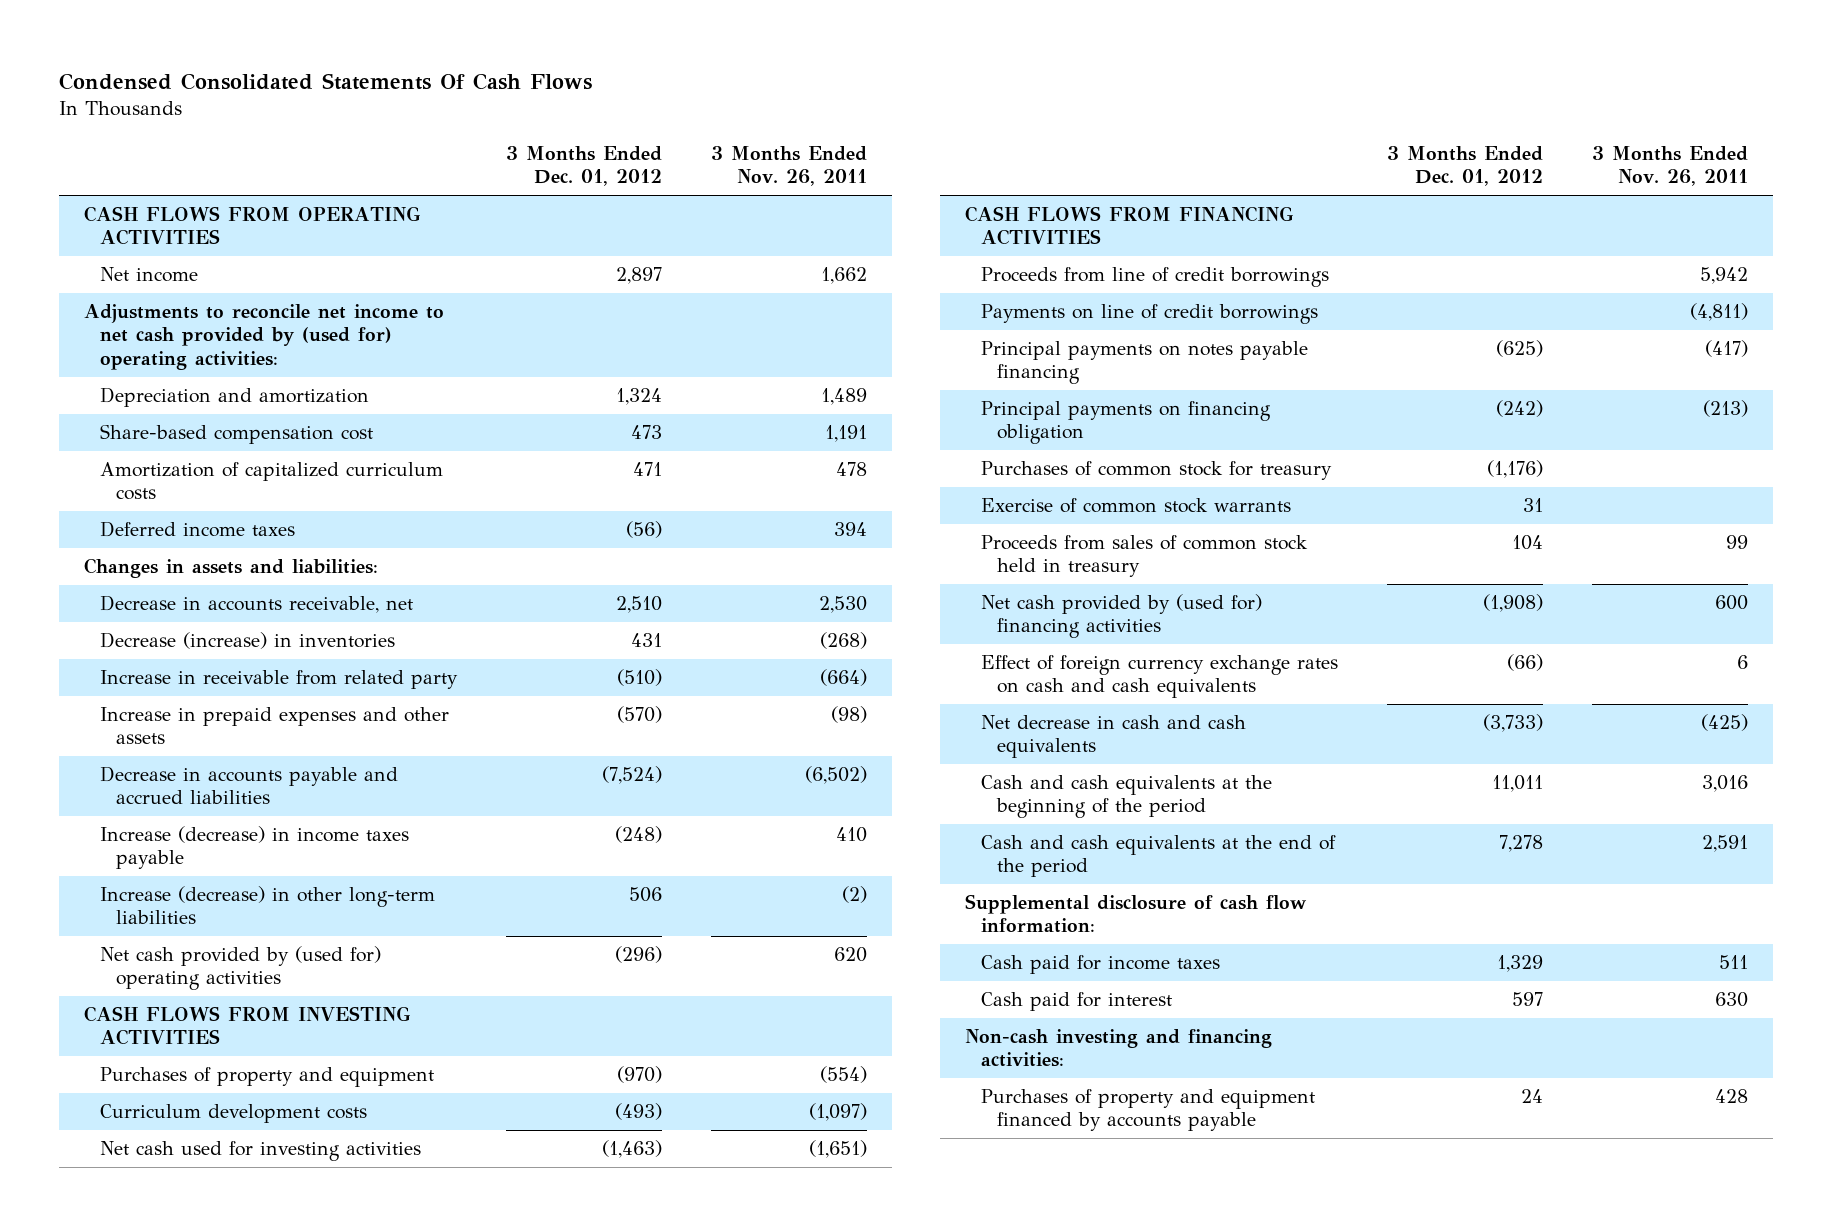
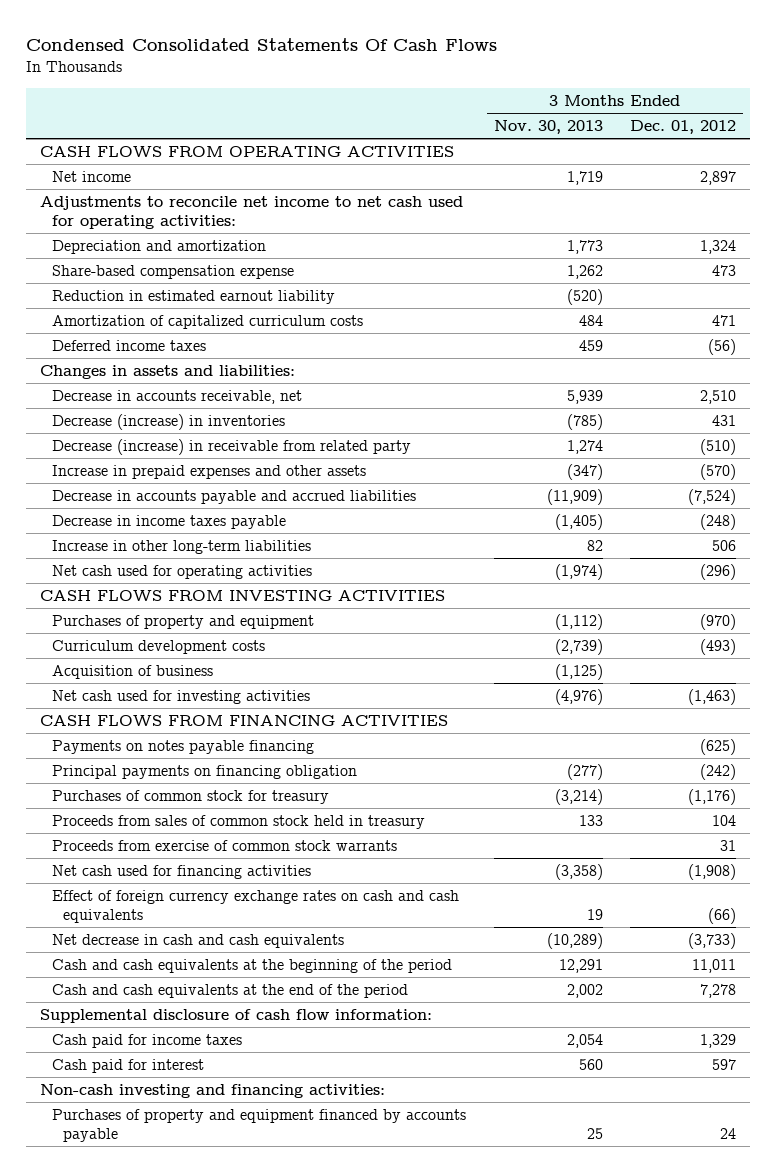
- | 3 Months Ended Dec. 01, 2012 | 3 Months Ended Nov. 26, 2011
+ | 3 Months Ended Nov. 30, 2013 | 3 Months Ended Dec. 01, 2012
- Adjustments to reconcile net income to net cash provided by (used for) operating activities:
+ Adjustments to reconcile net income to net cash used for operating activities:
- Share-based compensation cost | 473 | 1,191
+ Share-based compensation expense | 1,262 | 473
+ Reduction in estimated earnout liability | (520) |
- Increase in receivable from related party | (510) | (664)
+ Decrease (increase) in receivable from related party | 1,274 | (510)
- Increase (decrease) in income taxes payable | (248) | 410
- Increase (decrease) in other long-term liabilities | 506 | (2)
- Net cash provided by (used for) operating activities | (296) | 620
+ Decrease in income taxes payable | (1,405) | (248)
+ Increase in other long-term liabilities | 82 | 506
+ Net cash used for operating activities | (1,974) | (296)
+ Acquisition of business | (1,125) |
- Proceeds from line of credit borrowings | | 5,942
- Payments on line of credit borrowings | | (4,811)
- Principal payments on notes payable financing | (625) | (417)
+ Payments on notes payable financing | | (625)
- Exercise of common stock warrants | 31 |
- Net cash provided by (used for) financing activities | (1,908) | 600
+ Proceeds from exercise of common stock warrants | | 31
+ Net cash used for financing activities | (3,358) | (1,908)

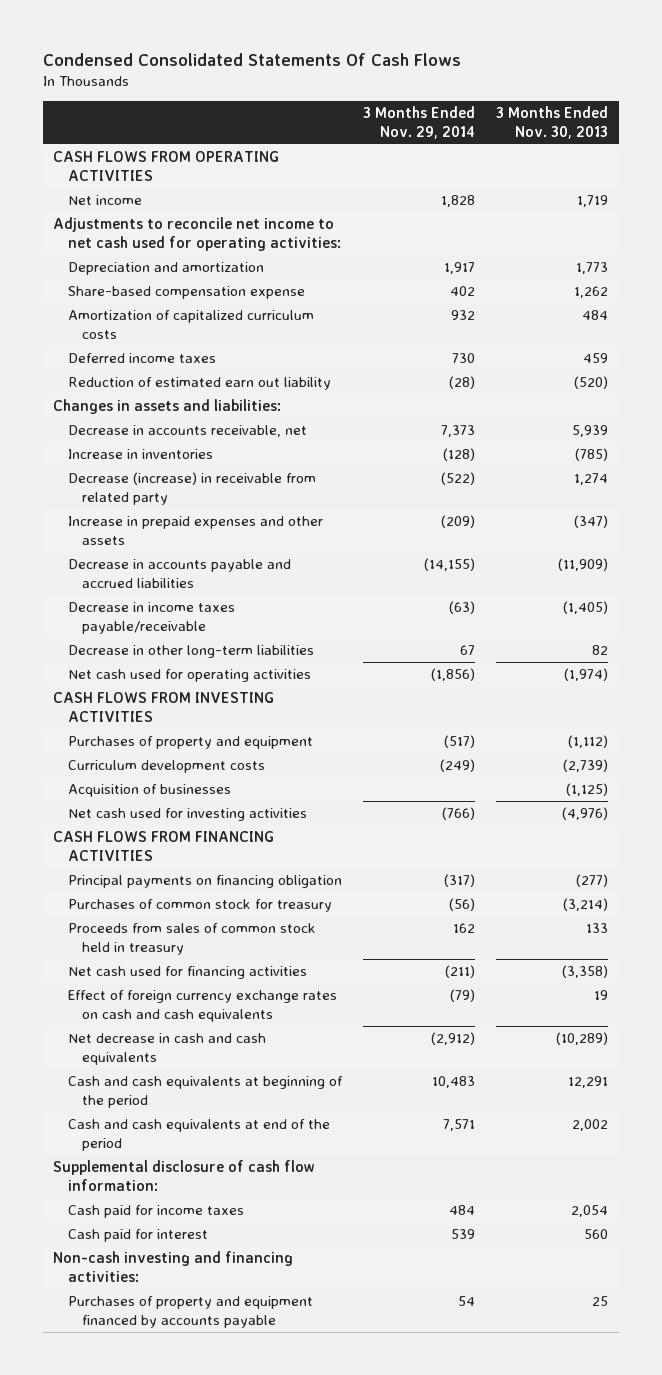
- | 3 Months Ended Nov. 30, 2013 | 3 Months Ended Dec. 01, 2012
+ | 3 Months Ended Nov. 29, 2014 | 3 Months Ended Nov. 30, 2013
- Reduction in estimated earnout liability | (520) |
+ Reduction of estimated earn out liability | (28) | (520)
- Decrease (increase) in inventories | (785) | 431
+ Increase in inventories | (128) | (785)
- Decrease in income taxes payable | (1,405) | (248)
- Increase in other long-term liabilities | 82 | 506
+ Decrease in income taxes payable/receivable | (63) | (1,405)
+ Decrease in other long-term liabilities | 67 | 82
- Acquisition of business | (1,125) |
+ Acquisition of businesses | | (1,125)
- Payments on notes payable financing | | (625)
- Proceeds from exercise of common stock warrants | | 31
- Cash and cash equivalents at the beginning of the period | 12,291 | 11,011
- Cash and cash equivalents at the end of the period | 2,002 | 7,278
+ Cash and cash equivalents at beginning of the period | 10,483 | 12,291
+ Cash and cash equivalents at end of the period | 7,571 | 2,002

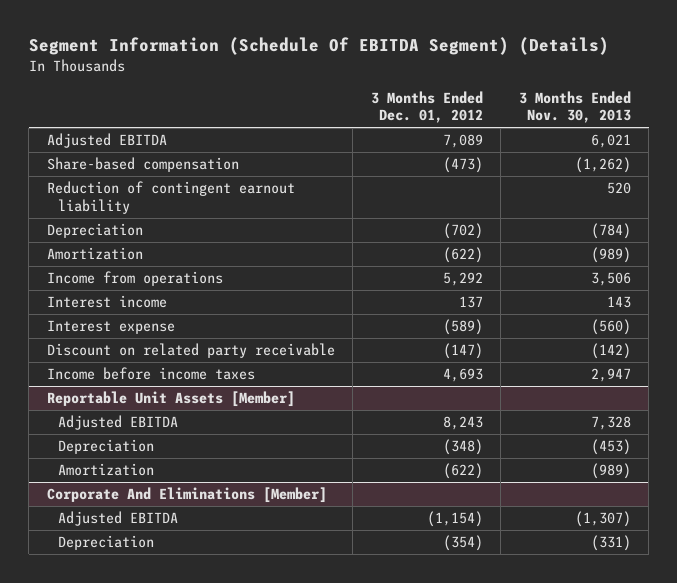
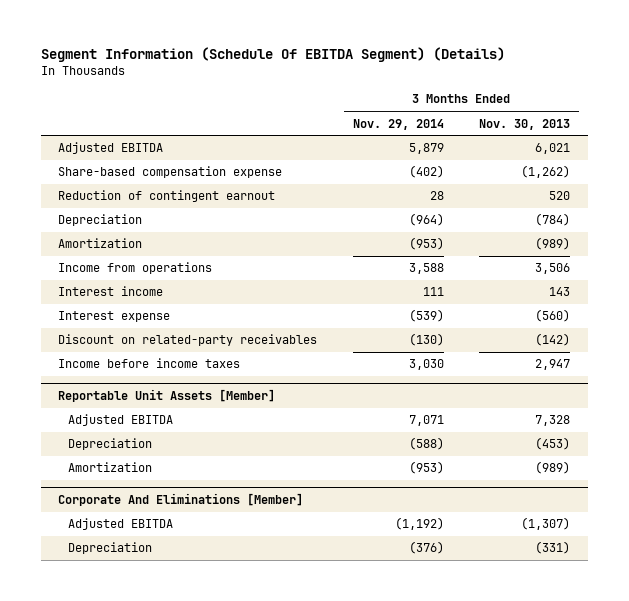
- | 3 Months Ended Dec. 01, 2012 | 3 Months Ended Nov. 30, 2013
+ | 3 Months Ended Nov. 29, 2014 | 3 Months Ended Nov. 30, 2013
- Share-based compensation | (473) | (1,262)
- Reduction of contingent earnout liability | | 520
+ Share-based compensation expense | (402) | (1,262)
+ Reduction of contingent earnout | 28 | 520
- Discount on related party receivable | (147) | (142)
+ Discount on related-party receivables | (130) | (142)

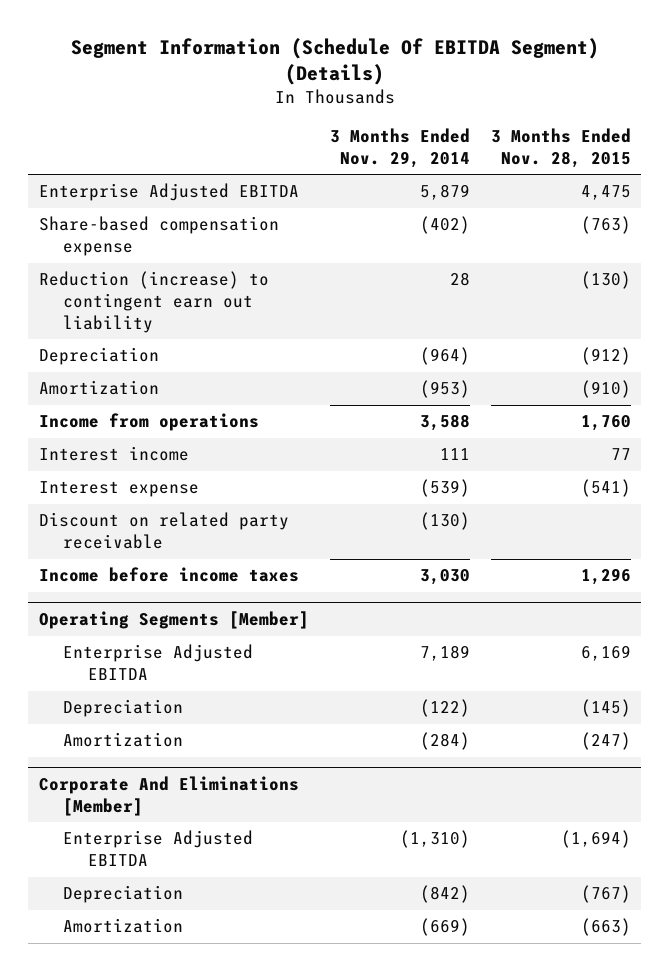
- | 3 Months Ended Nov. 29, 2014 | 3 Months Ended Nov. 30, 2013
+ | 3 Months Ended Nov. 29, 2014 | 3 Months Ended Nov. 28, 2015
- Adjusted EBITDA | 5,879 | 6,021
+ Enterprise Adjusted EBITDA | 5,879 | 4,475
- Reduction of contingent earnout | 28 | 520
+ Reduction (increase) to contingent earn out liability | 28 | (130)
- Discount on related-party receivables | (130) | (142)
+ Discount on related party receivable | (130) |
- Reportable Unit Assets [Member]
- Adjusted EBITDA | 7,071 | 7,328
- Depreciation | (588) | (453)
- Amortization | (953) | (989)
+ Operating Segments [Member]
+ Enterprise Adjusted EBITDA | 7,189 | 6,169
+ Depreciation | (122) | (145)
+ Amortization | (284) | (247)
@ Corporate And Eliminations [Member]
- Adjusted EBITDA | (1,192) | (1,307)
- Depreciation | (376) | (331)
+ Enterprise Adjusted EBITDA | (1,310) | (1,694)
+ Depreciation | (842) | (767)
+ Amortization | (669) | (663)

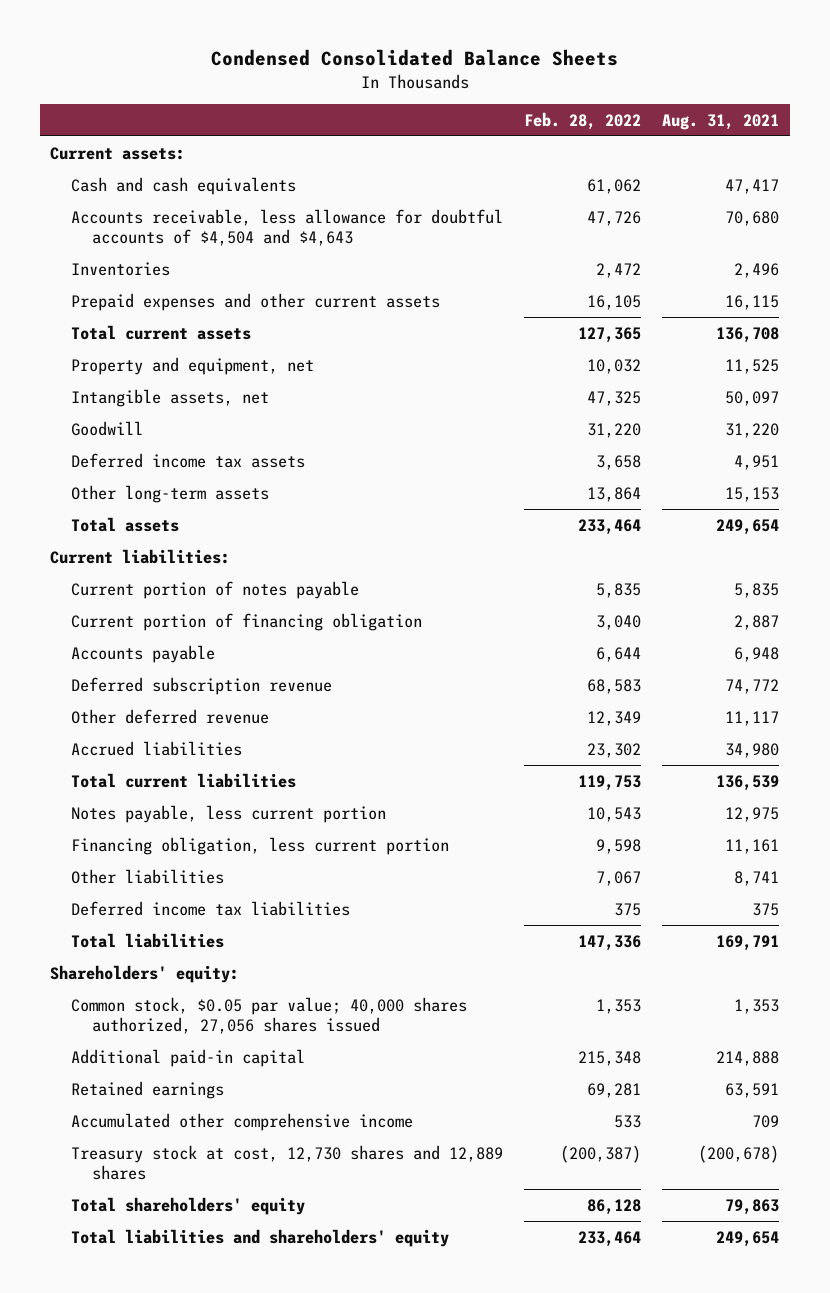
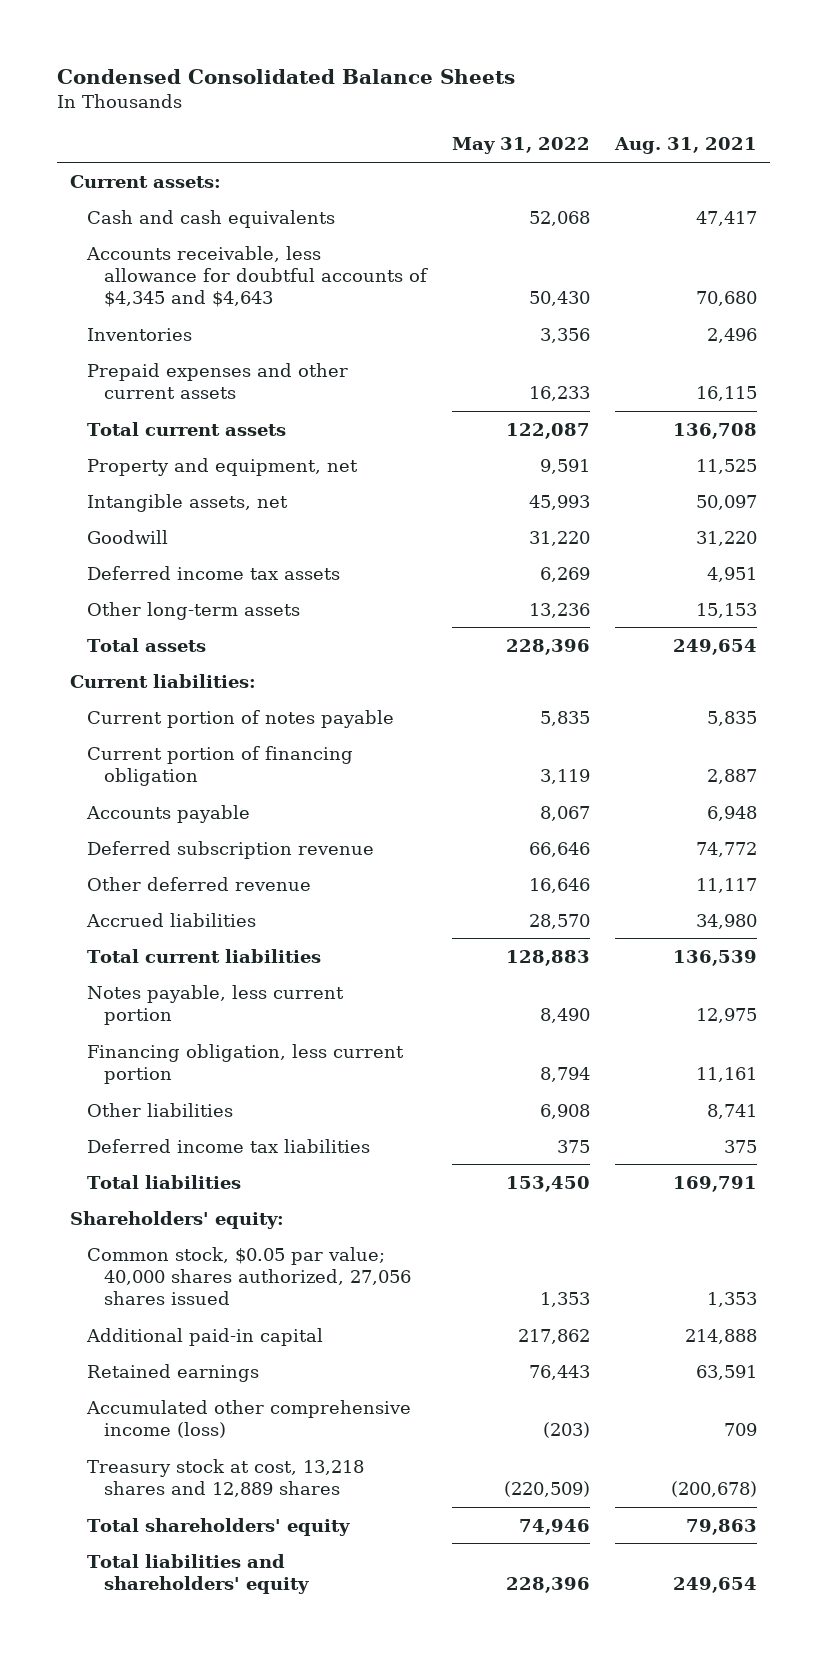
- | Feb. 28, 2022 | Aug. 31, 2021
+ | May 31, 2022 | Aug. 31, 2021
- Accounts receivable, less allowance for doubtful accounts of $4,504 and $4,643 | 47,726 | 70,680
+ Accounts receivable, less allowance for doubtful accounts of $4,345 and $4,643 | 50,430 | 70,680
- Accumulated other comprehensive income | 533 | 709
- Treasury stock at cost, 12,730 shares and 12,889 shares | (200,387) | (200,678)
+ Accumulated other comprehensive income (loss) | (203) | 709
+ Treasury stock at cost, 13,218 shares and 12,889 shares | (220,509) | (200,678)

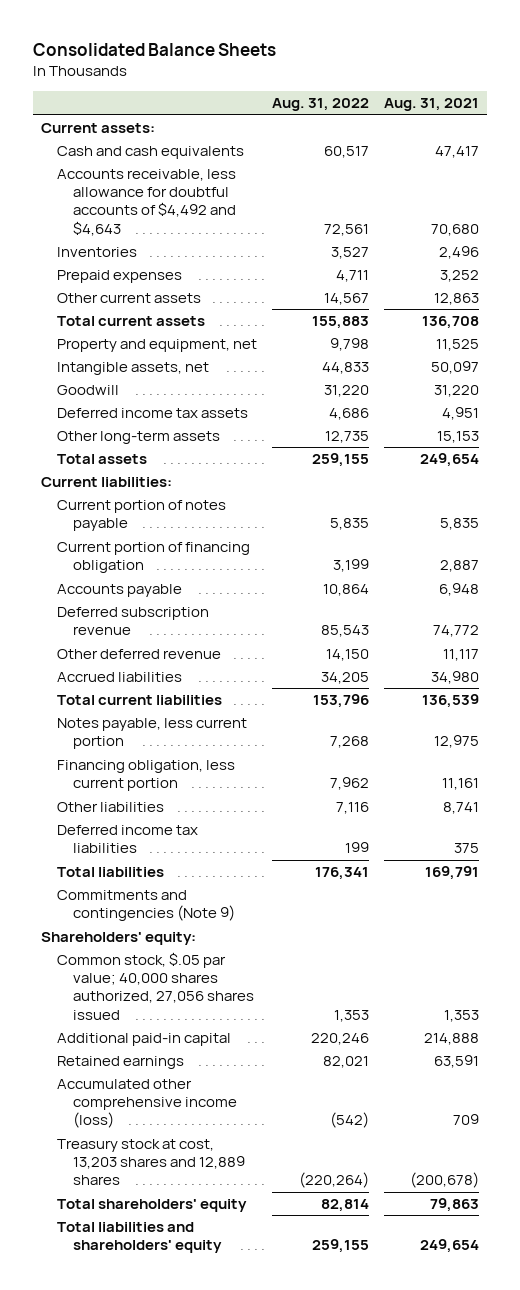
- Condensed Consolidated Balance Sheets
+ Consolidated Balance Sheets
- | May 31, 2022 | Aug. 31, 2021
+ | Aug. 31, 2022 | Aug. 31, 2021
- Accounts receivable, less allowance for doubtful accounts of $4,345 and $4,643 | 50,430 | 70,680
+ Accounts receivable, less allowance for doubtful accounts of $4,492 and $4,643 | 72,561 | 70,680
- Prepaid expenses and other current assets | 16,233 | 16,115
+ Prepaid expenses | 4,711 | 3,252
+ Other current assets | 14,567 | 12,863
+ Commitments and contingencies (Note 9)
- Common stock, $0.05 par value; 40,000 shares authorized, 27,056 shares issued | 1,353 | 1,353
+ Common stock, $.05 par value; 40,000 shares authorized, 27,056 shares issued | 1,353 | 1,353
- Treasury stock at cost, 13,218 shares and 12,889 shares | (220,509) | (200,678)
+ Treasury stock at cost, 13,203 shares and 12,889 shares | (220,264) | (200,678)

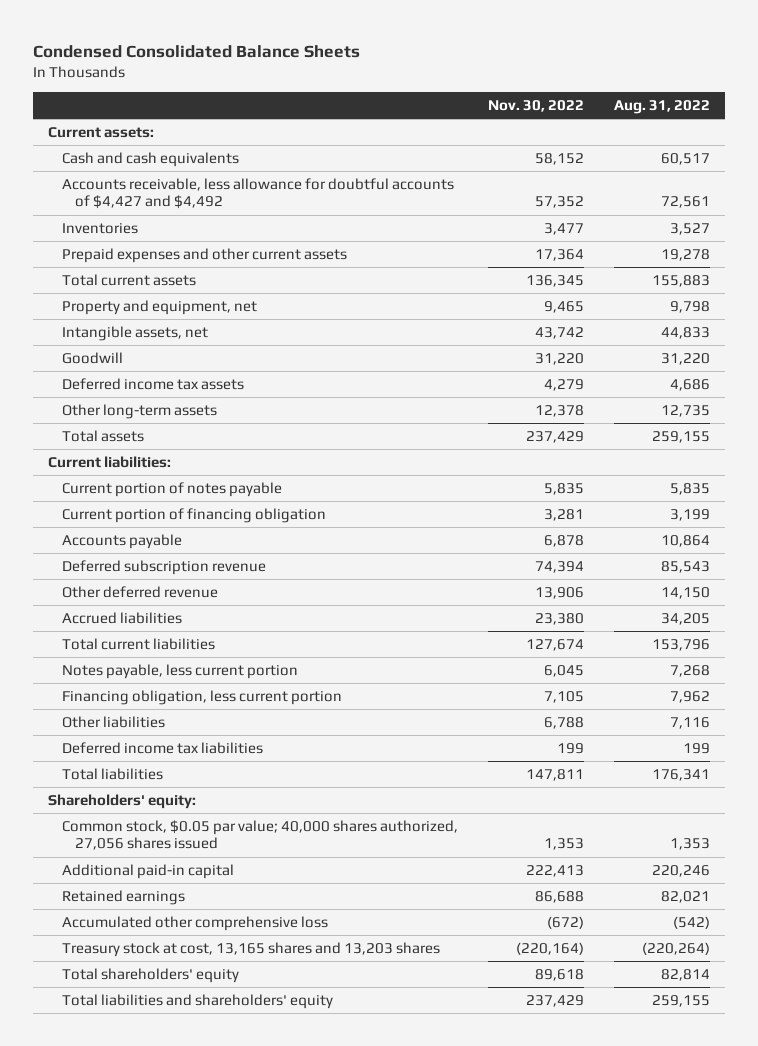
- Consolidated Balance Sheets
+ Condensed Consolidated Balance Sheets
- | Aug. 31, 2022 | Aug. 31, 2021
+ | Nov. 30, 2022 | Aug. 31, 2022
- Accounts receivable, less allowance for doubtful accounts of $4,492 and $4,643 | 72,561 | 70,680
+ Accounts receivable, less allowance for doubtful accounts of $4,427 and $4,492 | 57,352 | 72,561
- Prepaid expenses | 4,711 | 3,252
- Other current assets | 14,567 | 12,863
+ Prepaid expenses and other current assets | 17,364 | 19,278
- Commitments and contingencies (Note 9)
- Common stock, $.05 par value; 40,000 shares authorized, 27,056 shares issued | 1,353 | 1,353
+ Common stock, $0.05 par value; 40,000 shares authorized, 27,056 shares issued | 1,353 | 1,353
- Accumulated other comprehensive income (loss) | (542) | 709
- Treasury stock at cost, 13,203 shares and 12,889 shares | (220,264) | (200,678)
+ Accumulated other comprehensive loss | (672) | (542)
+ Treasury stock at cost, 13,165 shares and 13,203 shares | (220,164) | (220,264)

